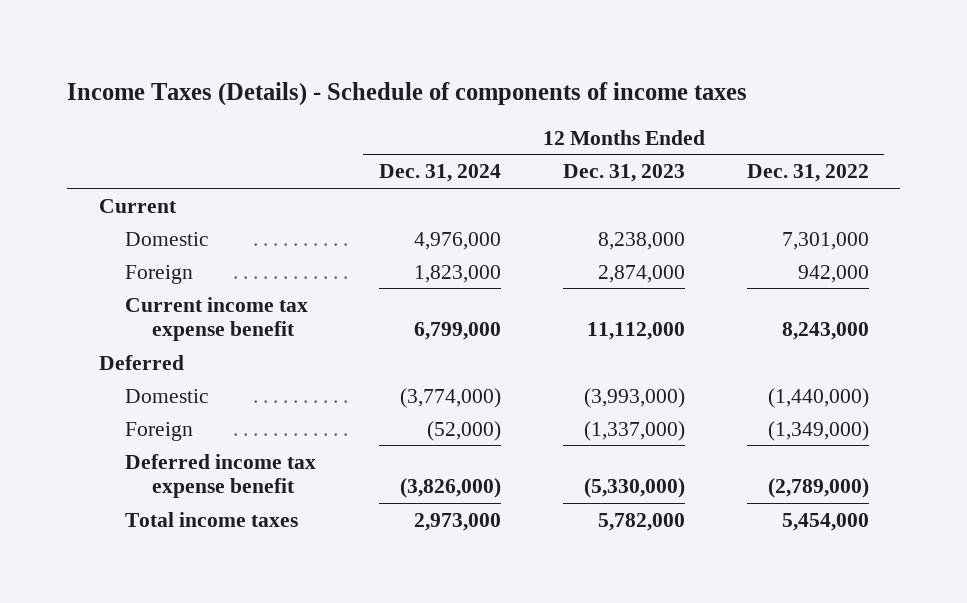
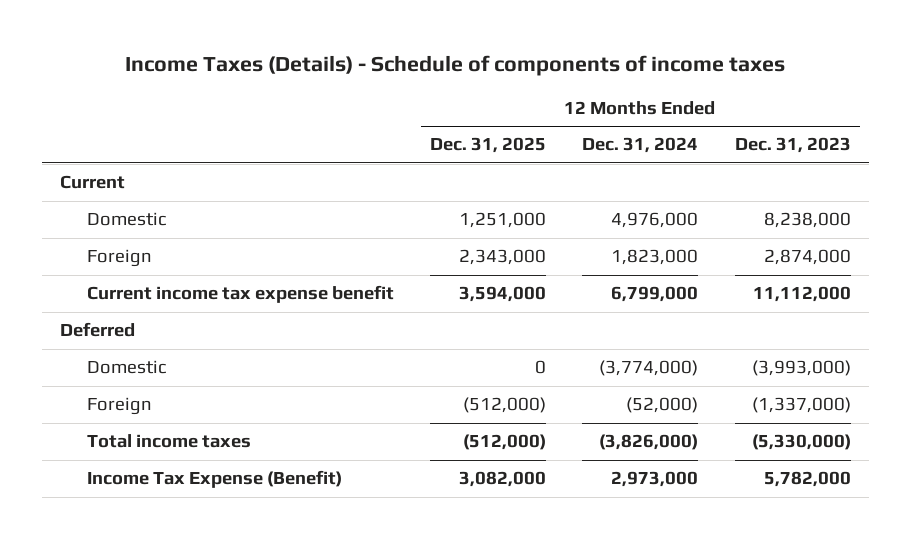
- | 12 Months Ended Dec. 31, 2024 | 12 Months Ended Dec. 31, 2023 | 12 Months Ended Dec. 31, 2022
+ | 12 Months Ended Dec. 31, 2025 | 12 Months Ended Dec. 31, 2024 | 12 Months Ended Dec. 31, 2023
- Deferred income tax expense benefit | (3,826,000) | (5,330,000) | (2,789,000)
- Total income taxes | 2,973,000 | 5,782,000 | 5,454,000
+ Total income taxes | (512,000) | (3,826,000) | (5,330,000)
+ Income Tax Expense (Benefit) | 3,082,000 | 2,973,000 | 5,782,000

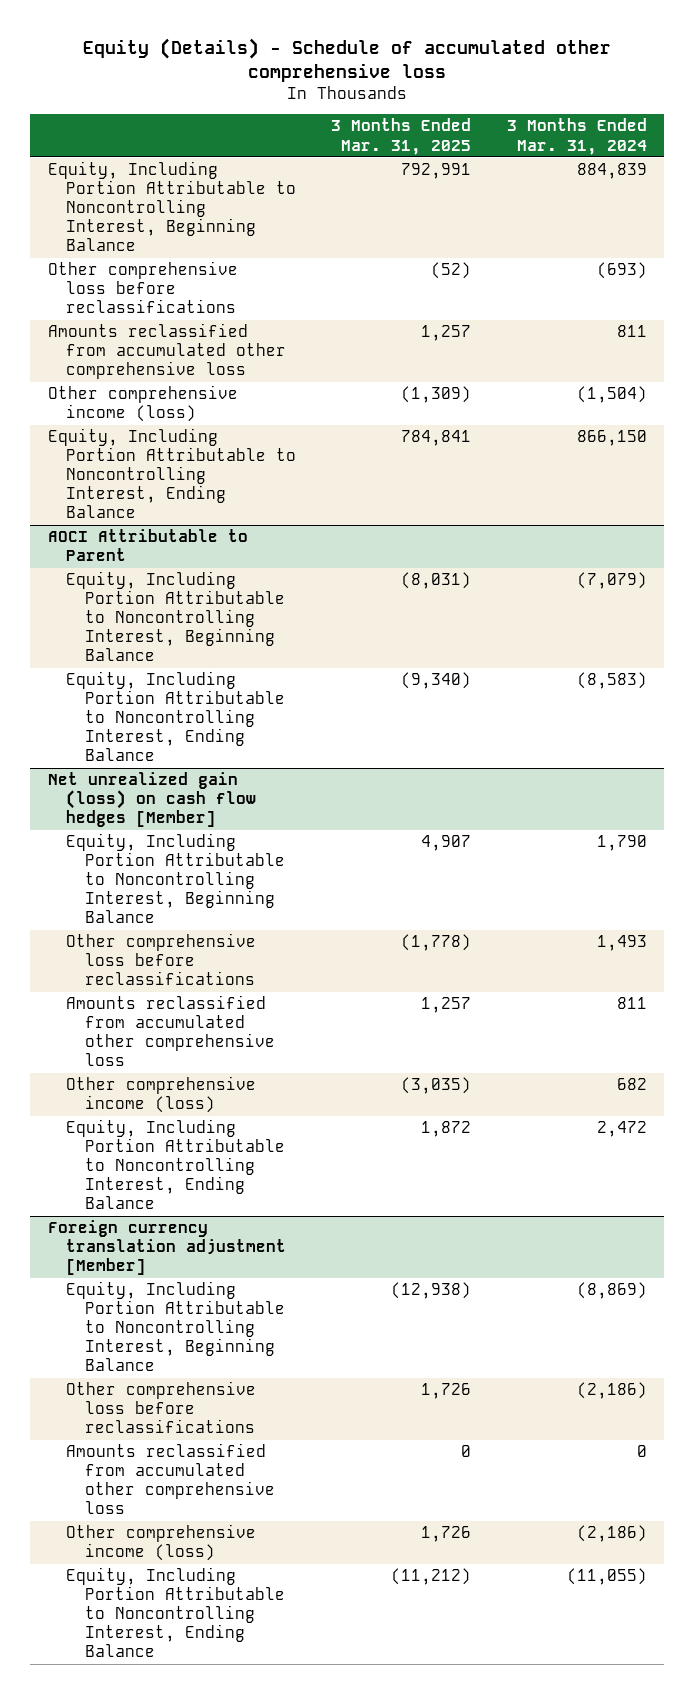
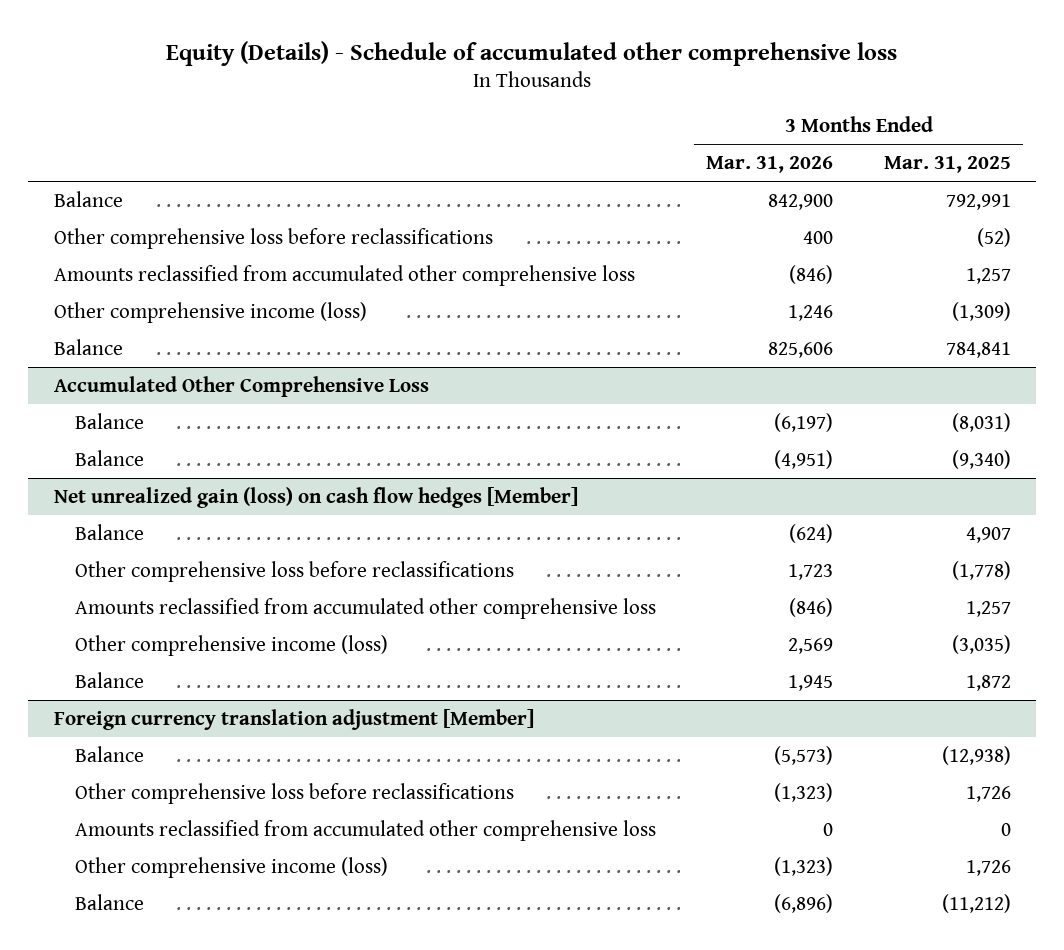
- | 3 Months Ended Mar. 31, 2025 | 3 Months Ended Mar. 31, 2024
+ | 3 Months Ended Mar. 31, 2026 | 3 Months Ended Mar. 31, 2025
- Equity, Including Portion Attributable to Noncontrolling Interest, Beginning Balance | 792,991 | 884,839
+ Balance | 842,900 | 792,991
- Equity, Including Portion Attributable to Noncontrolling Interest, Ending Balance | 784,841 | 866,150
- AOCI Attributable to Parent
- Equity, Including Portion Attributable to Noncontrolling Interest, Beginning Balance | (8,031) | (7,079)
- Equity, Including Portion Attributable to Noncontrolling Interest, Ending Balance | (9,340) | (8,583)
+ Balance | 825,606 | 784,841
+ Accumulated Other Comprehensive Loss
+ Balance | (6,197) | (8,031)
+ Balance | (4,951) | (9,340)
@ Net unrealized gain (loss) on cash flow hedges [Member]
- Equity, Including Portion Attributable to Noncontrolling Interest, Beginning Balance | 4,907 | 1,790
+ Balance | (624) | 4,907
- Equity, Including Portion Attributable to Noncontrolling Interest, Ending Balance | 1,872 | 2,472
+ Balance | 1,945 | 1,872
@ Foreign currency translation adjustment [Member]
- Equity, Including Portion Attributable to Noncontrolling Interest, Beginning Balance | (12,938) | (8,869)
+ Balance | (5,573) | (12,938)
- Equity, Including Portion Attributable to Noncontrolling Interest, Ending Balance | (11,212) | (11,055)
+ Balance | (6,896) | (11,212)

